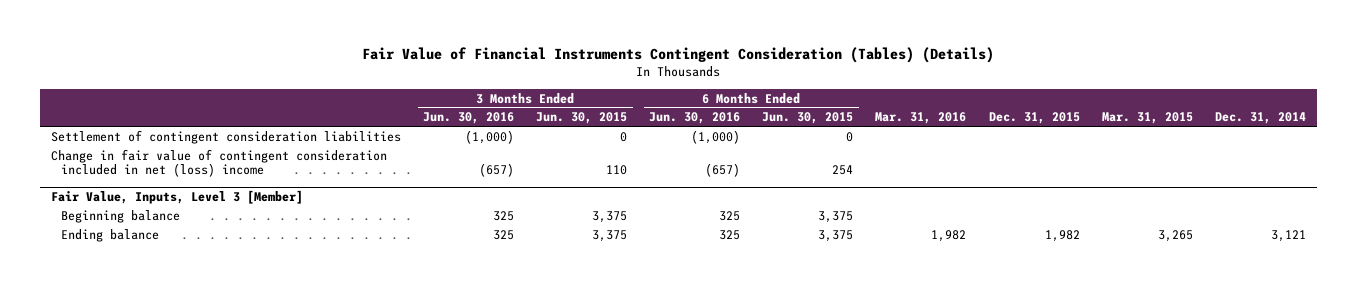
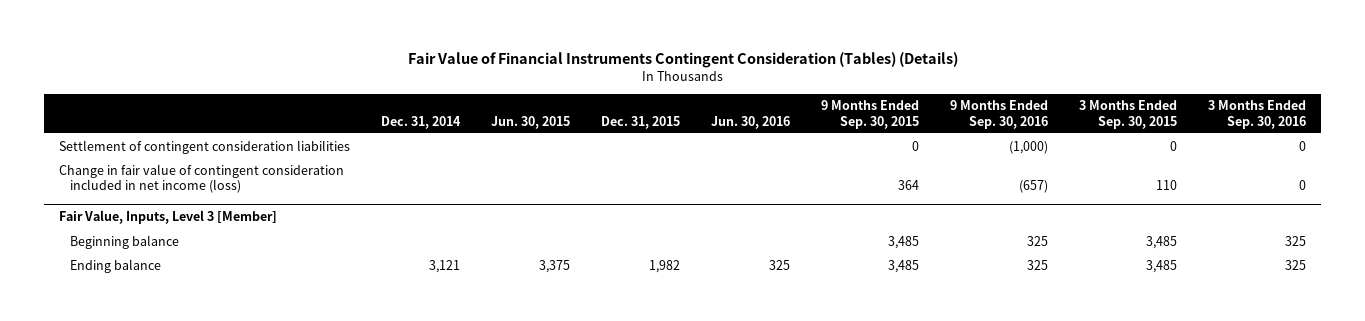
- | 3 Months Ended Jun. 30, 2016 | 3 Months Ended Jun. 30, 2015 | 6 Months Ended Jun. 30, 2016 | 6 Months Ended Jun. 30, 2015 | Mar. 31, 2016 | Dec. 31, 2015 | Mar. 31, 2015 | Dec. 31, 2014
+ | Dec. 31, 2014 | Jun. 30, 2015 | Dec. 31, 2015 | Jun. 30, 2016 | 9 Months Ended Sep. 30, 2015 | 9 Months Ended Sep. 30, 2016 | 3 Months Ended Sep. 30, 2015 | 3 Months Ended Sep. 30, 2016
- Change in fair value of contingent consideration included in net (loss) income | (657) | 110 | (657) | 254 | | | |
+ Change in fair value of contingent consideration included in net income (loss) | | | | | 364 | (657) | 110 | 0

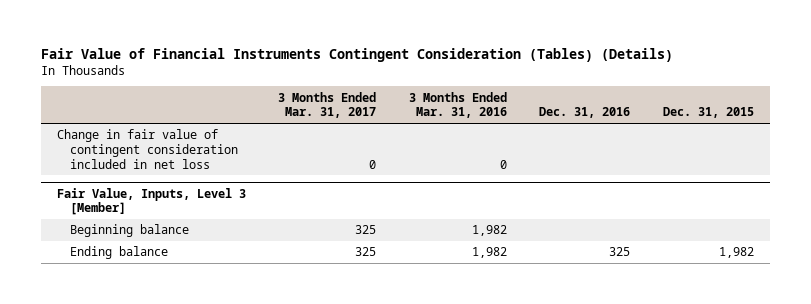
- | Dec. 31, 2014 | Jun. 30, 2015 | Dec. 31, 2015 | Jun. 30, 2016 | 9 Months Ended Sep. 30, 2015 | 9 Months Ended Sep. 30, 2016 | 3 Months Ended Sep. 30, 2015 | 3 Months Ended Sep. 30, 2016
+ | 3 Months Ended Mar. 31, 2017 | 3 Months Ended Mar. 31, 2016 | Dec. 31, 2016 | Dec. 31, 2015
- Settlement of contingent consideration liabilities | | | | | 0 | (1,000) | 0 | 0
- Change in fair value of contingent consideration included in net income (loss) | | | | | 364 | (657) | 110 | 0
+ Change in fair value of contingent consideration included in net loss | 0 | 0 | |

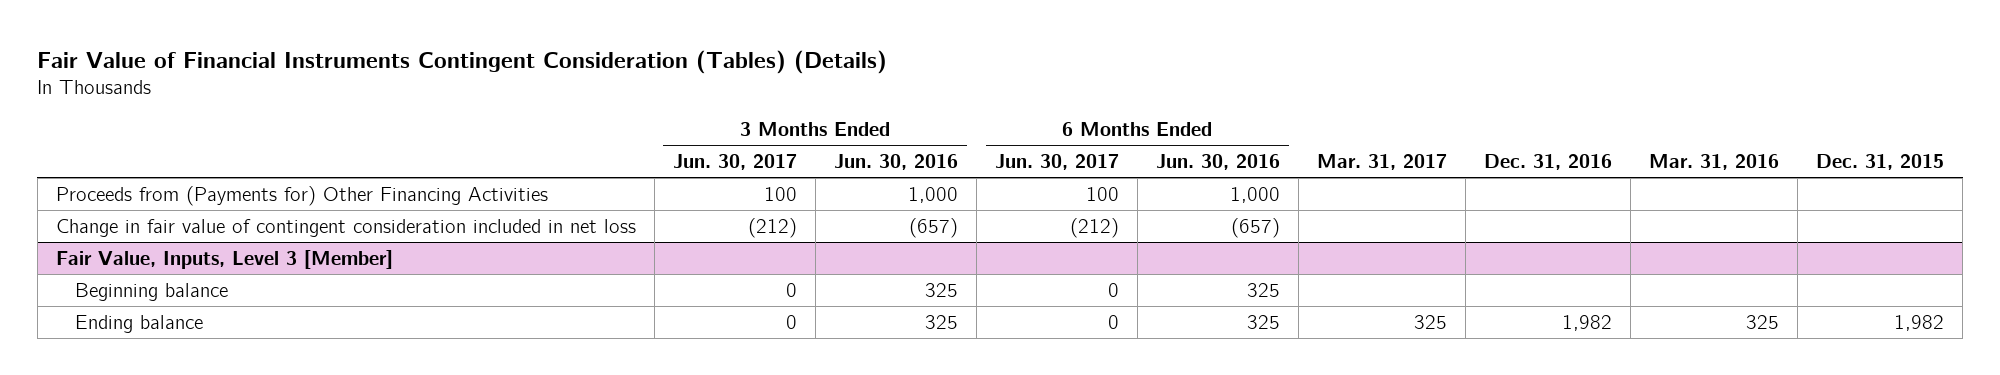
- | 3 Months Ended Mar. 31, 2017 | 3 Months Ended Mar. 31, 2016 | Dec. 31, 2016 | Dec. 31, 2015
+ | 3 Months Ended Jun. 30, 2017 | 3 Months Ended Jun. 30, 2016 | 6 Months Ended Jun. 30, 2017 | 6 Months Ended Jun. 30, 2016 | Mar. 31, 2017 | Dec. 31, 2016 | Mar. 31, 2016 | Dec. 31, 2015
+ Proceeds from (Payments for) Other Financing Activities | 100 | 1,000 | 100 | 1,000 | | | |
@ Fair Value, Inputs, Level 3 [Member]
- Ending balance | 325 | 1,982 | 325 | 1,982
+ Ending balance | 0 | 325 | 0 | 325 | 325 | 1,982 | 325 | 1,982

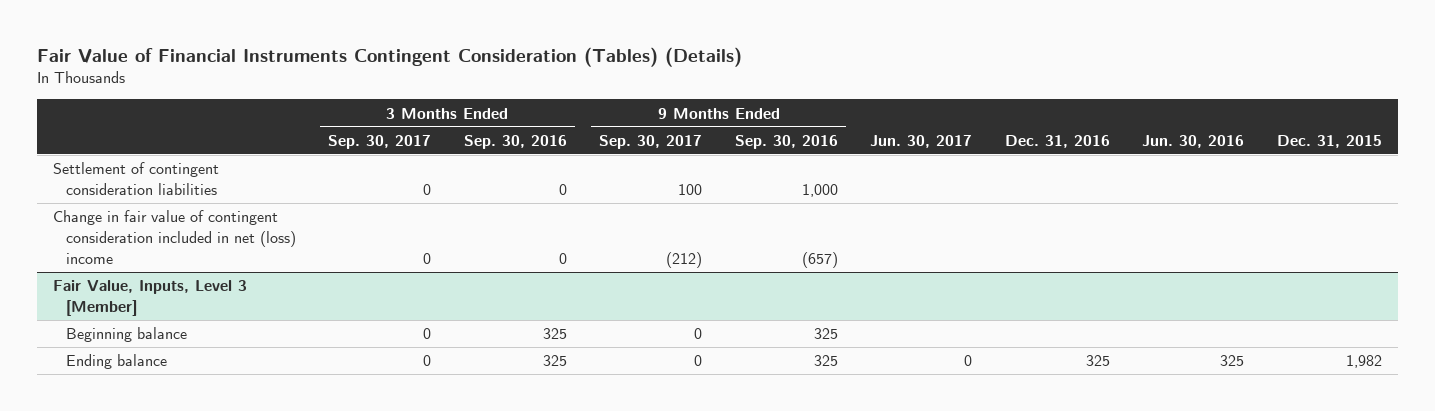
- | 3 Months Ended Jun. 30, 2017 | 3 Months Ended Jun. 30, 2016 | 6 Months Ended Jun. 30, 2017 | 6 Months Ended Jun. 30, 2016 | Mar. 31, 2017 | Dec. 31, 2016 | Mar. 31, 2016 | Dec. 31, 2015
+ | 3 Months Ended Sep. 30, 2017 | 3 Months Ended Sep. 30, 2016 | 9 Months Ended Sep. 30, 2017 | 9 Months Ended Sep. 30, 2016 | Jun. 30, 2017 | Dec. 31, 2016 | Jun. 30, 2016 | Dec. 31, 2015
- Proceeds from (Payments for) Other Financing Activities | 100 | 1,000 | 100 | 1,000 | | | |
- Change in fair value of contingent consideration included in net loss | (212) | (657) | (212) | (657) | | | |
+ Settlement of contingent consideration liabilities | 0 | 0 | 100 | 1,000 | | | |
+ Change in fair value of contingent consideration included in net (loss) income | 0 | 0 | (212) | (657) | | | |
@ Fair Value, Inputs, Level 3 [Member]
- Ending balance | 0 | 325 | 0 | 325 | 325 | 1,982 | 325 | 1,982
+ Ending balance | 0 | 325 | 0 | 325 | 0 | 325 | 325 | 1,982

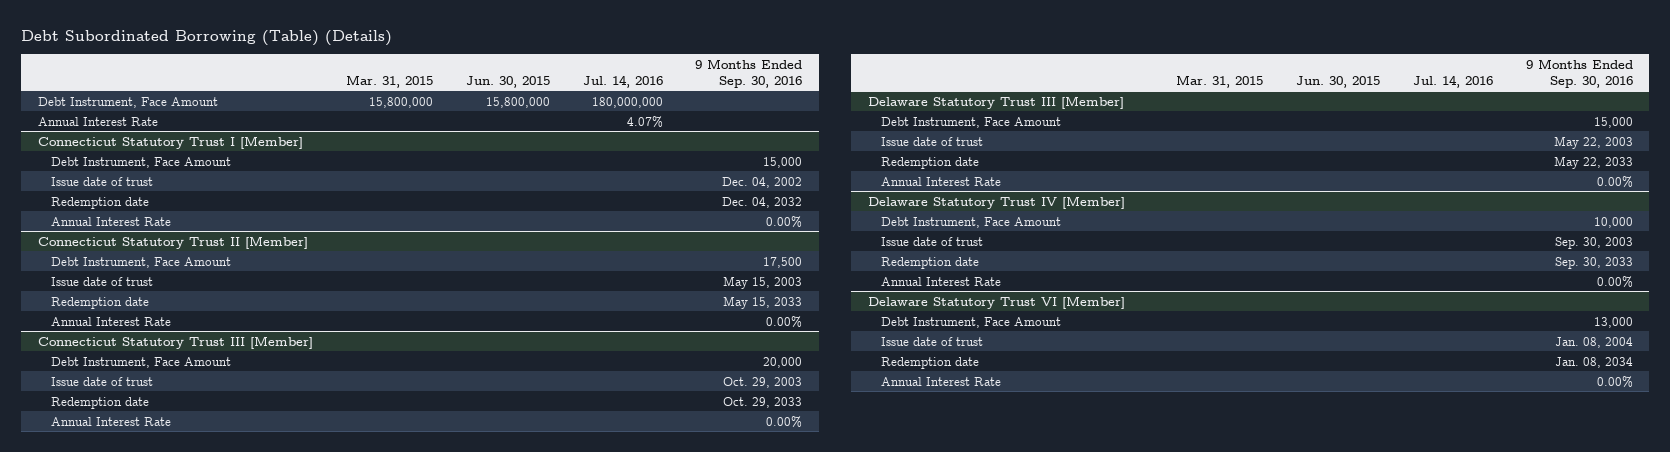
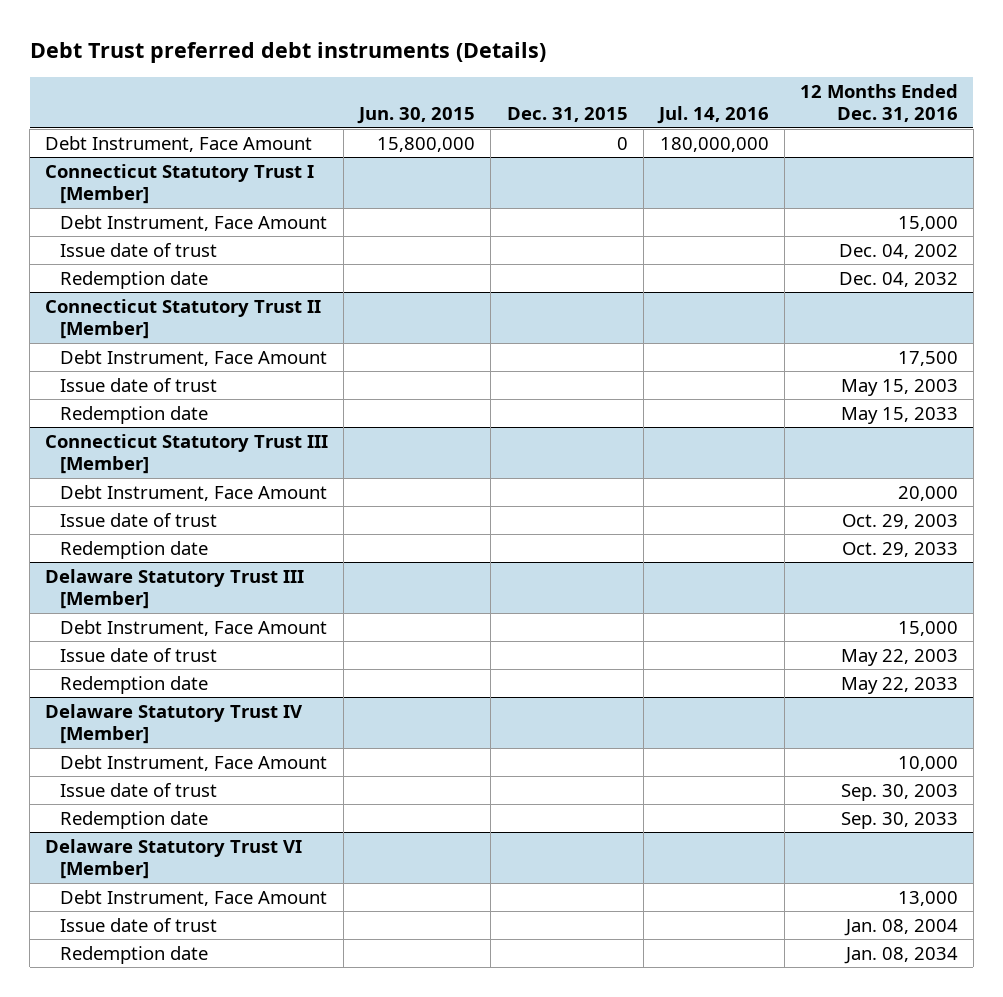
- Debt Subordinated Borrowing (Table) (Details)
+ Debt Trust preferred debt instruments (Details)
- | Mar. 31, 2015 | Jun. 30, 2015 | Jul. 14, 2016 | 9 Months Ended Sep. 30, 2016
+ | Jun. 30, 2015 | Dec. 31, 2015 | Jul. 14, 2016 | 12 Months Ended Dec. 31, 2016
- Annual Interest Rate | | | 4.07% |
@ Connecticut Statutory Trust I [Member]
- Annual Interest Rate | | | | 0.00%
@ Connecticut Statutory Trust II [Member]
- Annual Interest Rate | | | | 0.00%
@ Connecticut Statutory Trust III [Member]
- Annual Interest Rate | | | | 0.00%
@ Delaware Statutory Trust III [Member]
- Annual Interest Rate | | | | 0.00%
@ Delaware Statutory Trust IV [Member]
- Annual Interest Rate | | | | 0.00%
@ Delaware Statutory Trust VI [Member]
- Annual Interest Rate | | | | 0.00%

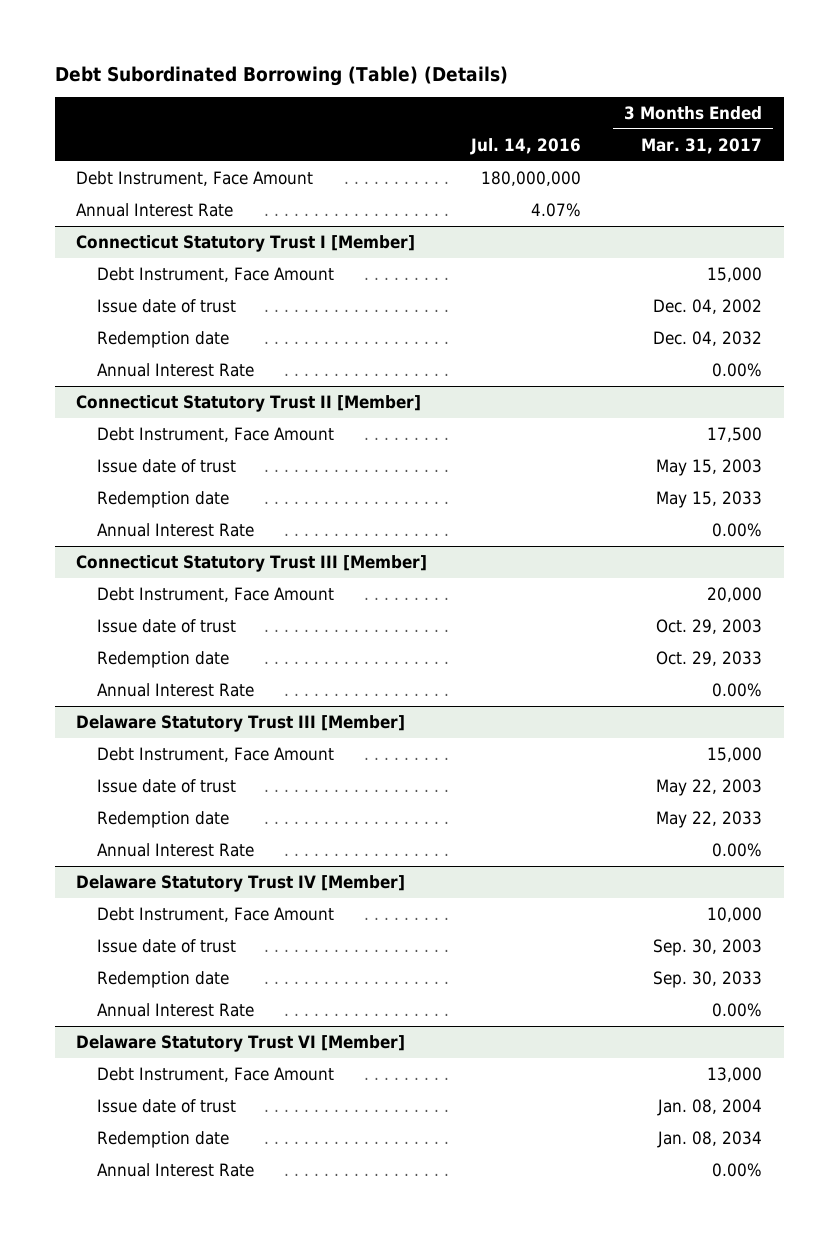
- Debt Trust preferred debt instruments (Details)
+ Debt Subordinated Borrowing (Table) (Details)
- | Jun. 30, 2015 | Dec. 31, 2015 | Jul. 14, 2016 | 12 Months Ended Dec. 31, 2016
+ | Jul. 14, 2016 | 3 Months Ended Mar. 31, 2017
+ Annual Interest Rate | 4.07% |
@ Connecticut Statutory Trust I [Member]
+ Annual Interest Rate | | 0.00%
@ Connecticut Statutory Trust II [Member]
+ Annual Interest Rate | | 0.00%
@ Connecticut Statutory Trust III [Member]
+ Annual Interest Rate | | 0.00%
@ Delaware Statutory Trust III [Member]
+ Annual Interest Rate | | 0.00%
@ Delaware Statutory Trust IV [Member]
+ Annual Interest Rate | | 0.00%
@ Delaware Statutory Trust VI [Member]
+ Annual Interest Rate | | 0.00%

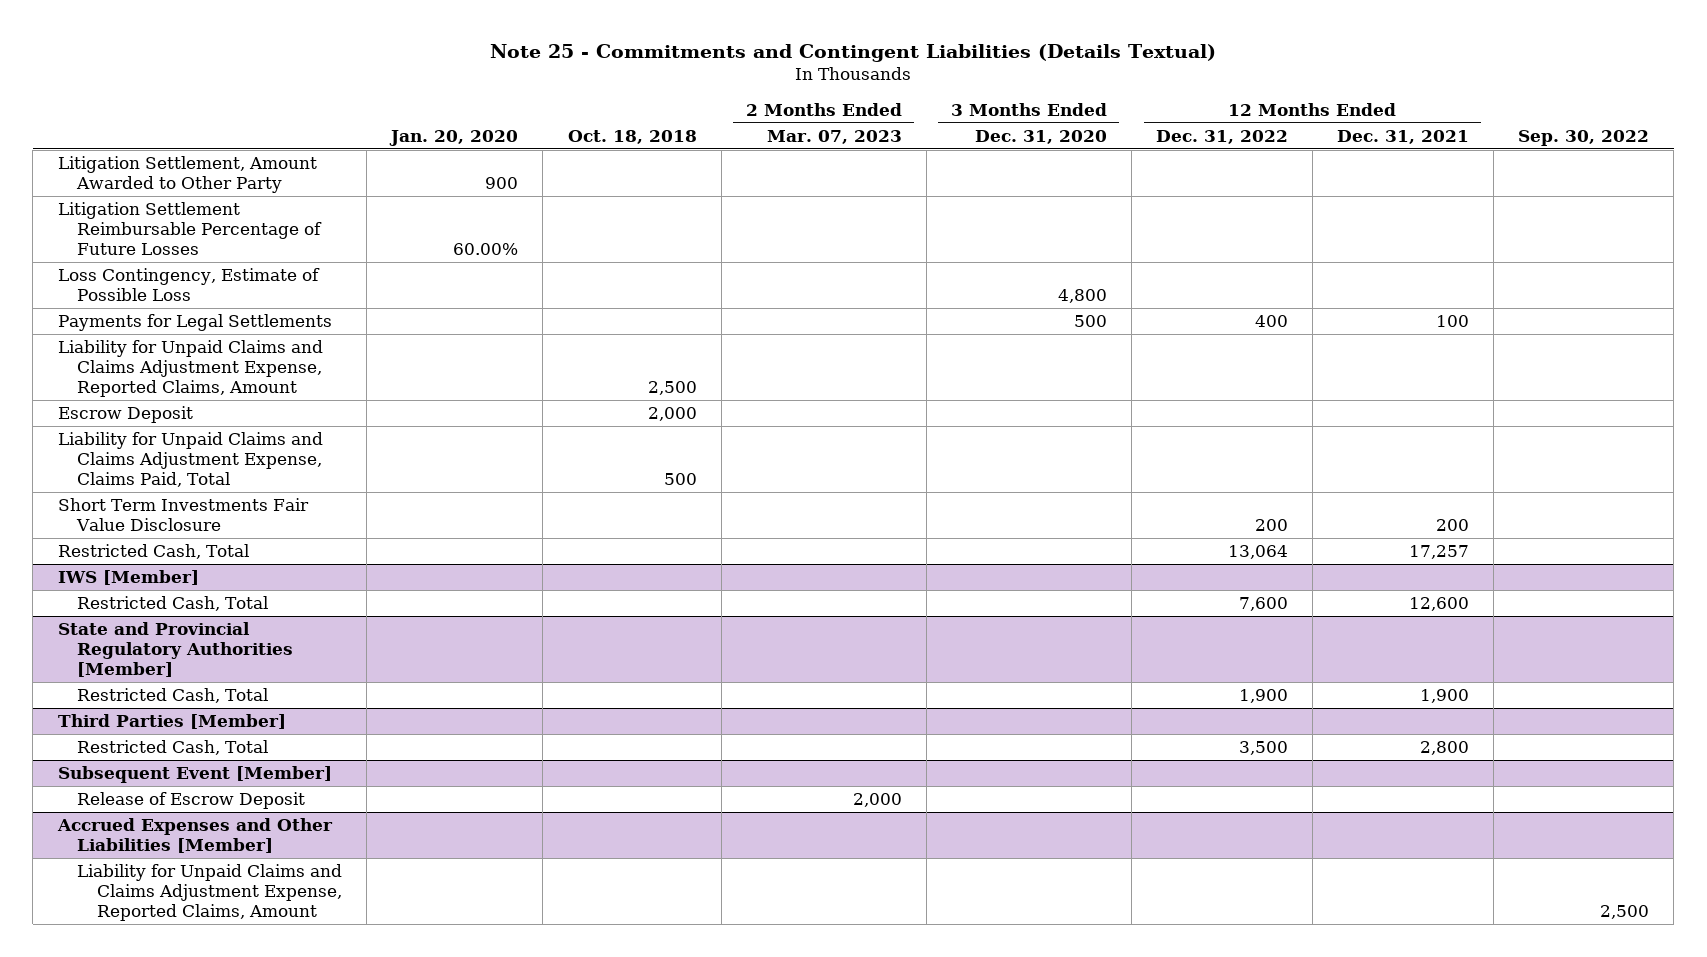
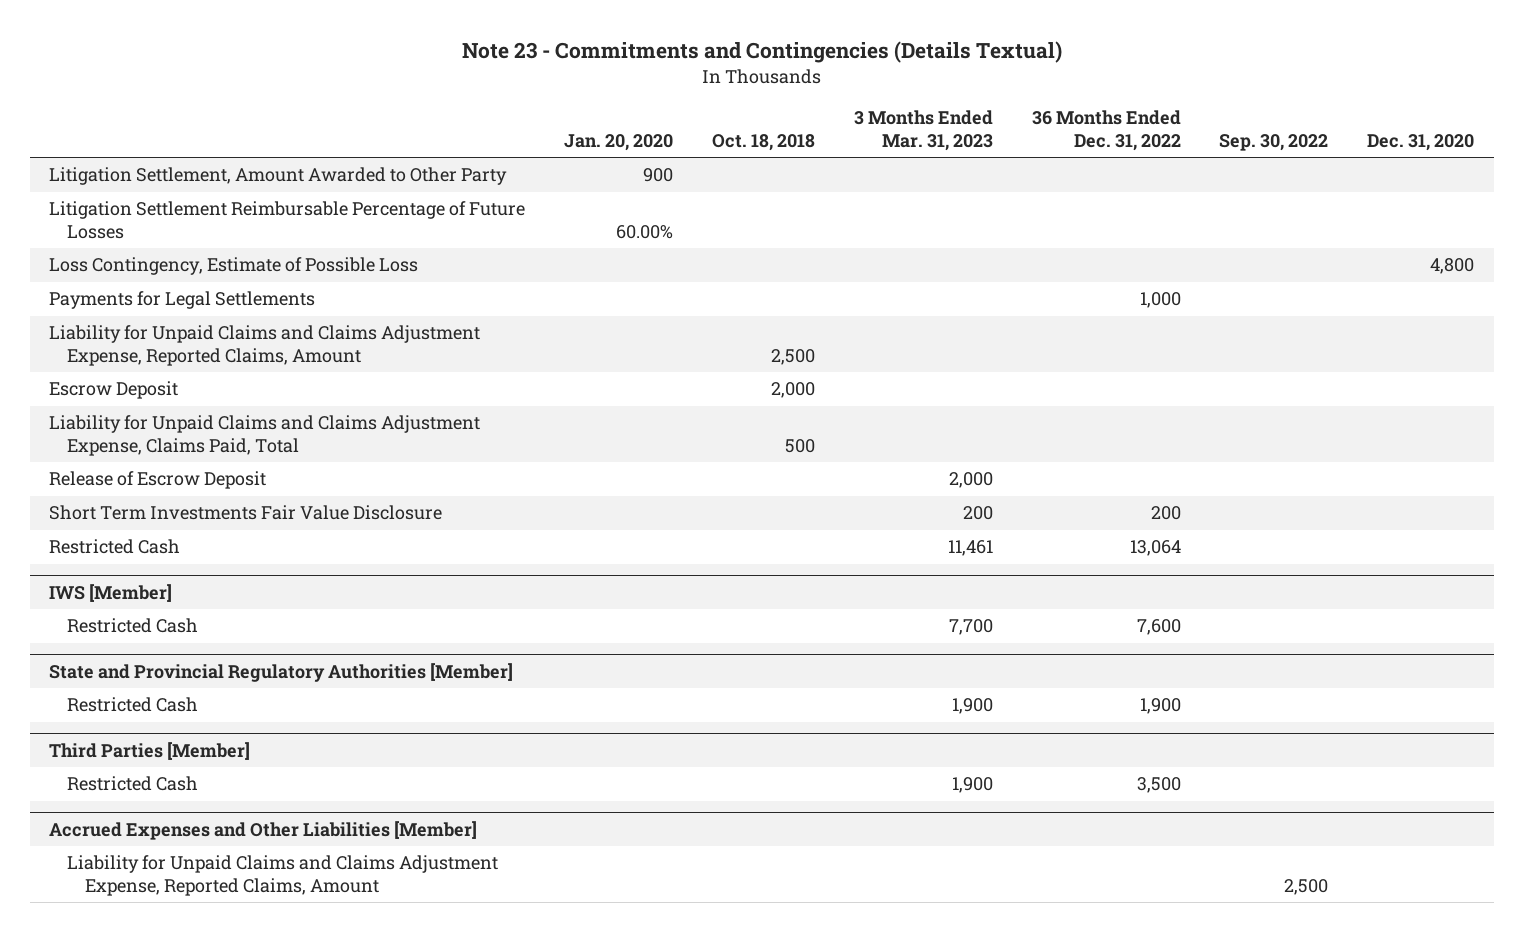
- Note 25 - Commitments and Contingent Liabilities (Details Textual)
+ Note 23 - Commitments and Contingencies (Details Textual)
- | Jan. 20, 2020 | Oct. 18, 2018 | 2 Months Ended Mar. 07, 2023 | 3 Months Ended Dec. 31, 2020 | 12 Months Ended Dec. 31, 2022 | 12 Months Ended Dec. 31, 2021 | Sep. 30, 2022
+ | Jan. 20, 2020 | Oct. 18, 2018 | 3 Months Ended Mar. 31, 2023 | 36 Months Ended Dec. 31, 2022 | Sep. 30, 2022 | Dec. 31, 2020
+ Release of Escrow Deposit | | | 2,000 | | |
- Restricted Cash, Total | | | | | 13,064 | 17,257 |
+ Restricted Cash | | | 11,461 | 13,064 | |
@ IWS [Member]
- Restricted Cash, Total | | | | | 7,600 | 12,600 |
+ Restricted Cash | | | 7,700 | 7,600 | |
@ State and Provincial Regulatory Authorities [Member]
- Restricted Cash, Total | | | | | 1,900 | 1,900 |
+ Restricted Cash | | | 1,900 | 1,900 | |
@ Third Parties [Member]
- Restricted Cash, Total | | | | | 3,500 | 2,800 |
- Subsequent Event [Member]
- Release of Escrow Deposit | | | 2,000 | | | |
@ Third Parties [Member]
+ Restricted Cash | | | 1,900 | 3,500 | |

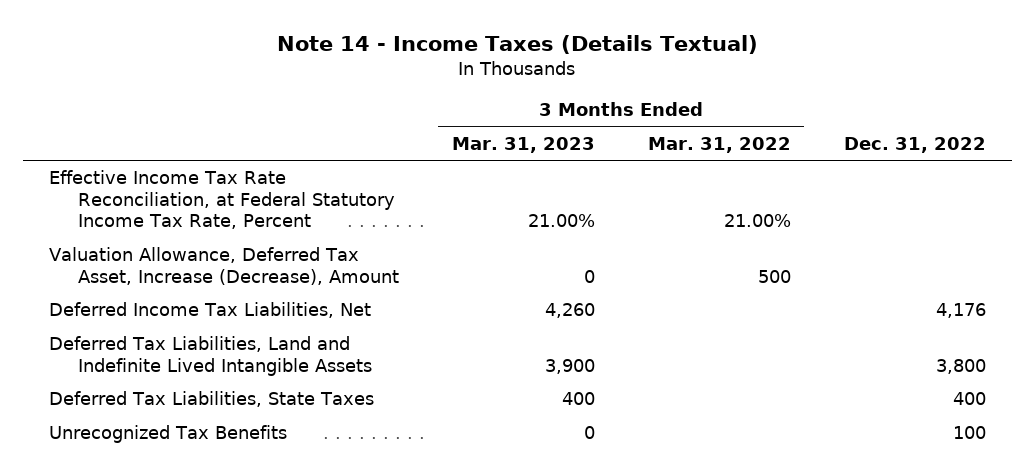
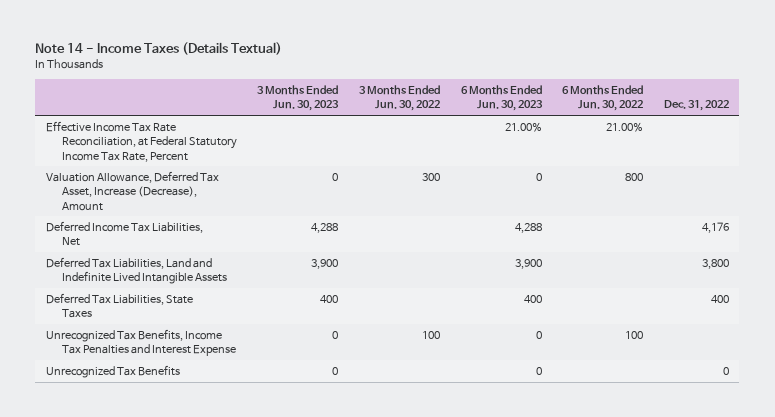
- | 3 Months Ended Mar. 31, 2023 | 3 Months Ended Mar. 31, 2022 | Dec. 31, 2022
+ | 3 Months Ended Jun. 30, 2023 | 3 Months Ended Jun. 30, 2022 | 6 Months Ended Jun. 30, 2023 | 6 Months Ended Jun. 30, 2022 | Dec. 31, 2022
- Unrecognized Tax Benefits | 0 | | 100
+ Unrecognized Tax Benefits, Income Tax Penalties and Interest Expense | 0 | 100 | 0 | 100 |
+ Unrecognized Tax Benefits | 0 | | 0 | | 0

